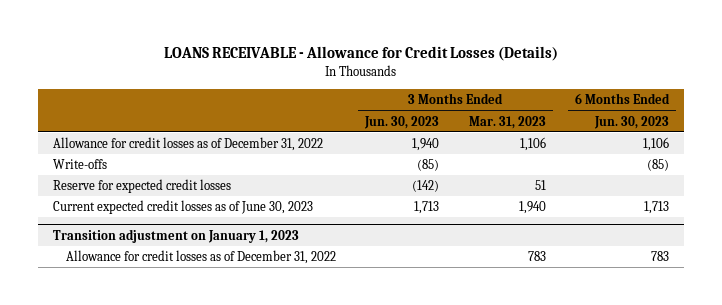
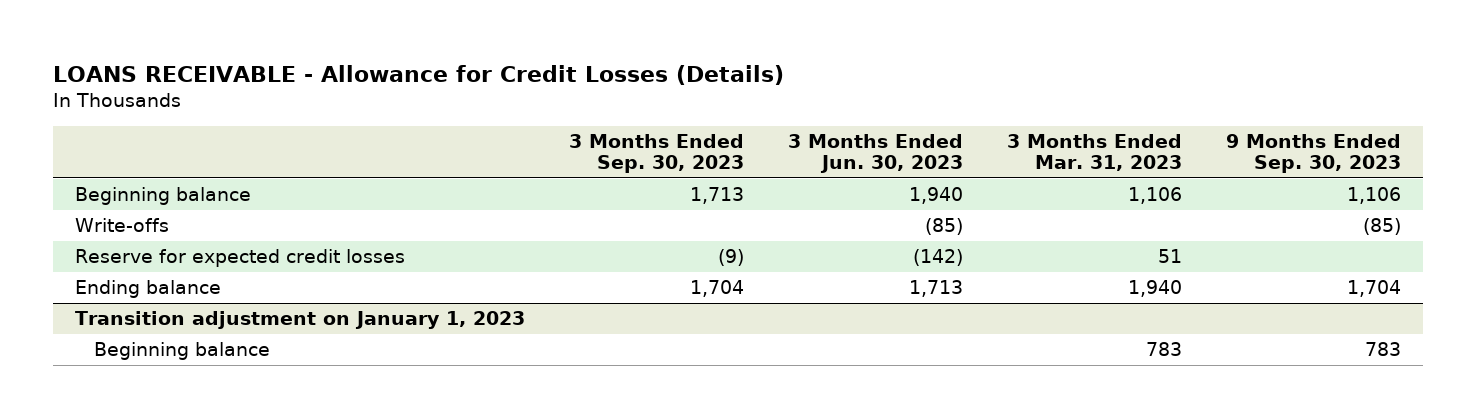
- | 3 Months Ended Jun. 30, 2023 | 3 Months Ended Mar. 31, 2023 | 6 Months Ended Jun. 30, 2023
+ | 3 Months Ended Sep. 30, 2023 | 3 Months Ended Jun. 30, 2023 | 3 Months Ended Mar. 31, 2023 | 9 Months Ended Sep. 30, 2023
- Allowance for credit losses as of December 31, 2022 | 1,940 | 1,106 | 1,106
+ Beginning balance | 1,713 | 1,940 | 1,106 | 1,106
- Current expected credit losses as of June 30, 2023 | 1,713 | 1,940 | 1,713
+ Ending balance | 1,704 | 1,713 | 1,940 | 1,704
@ Transition adjustment on January 1, 2023
- Allowance for credit losses as of December 31, 2022 | | 783 | 783
+ Beginning balance | | | 783 | 783

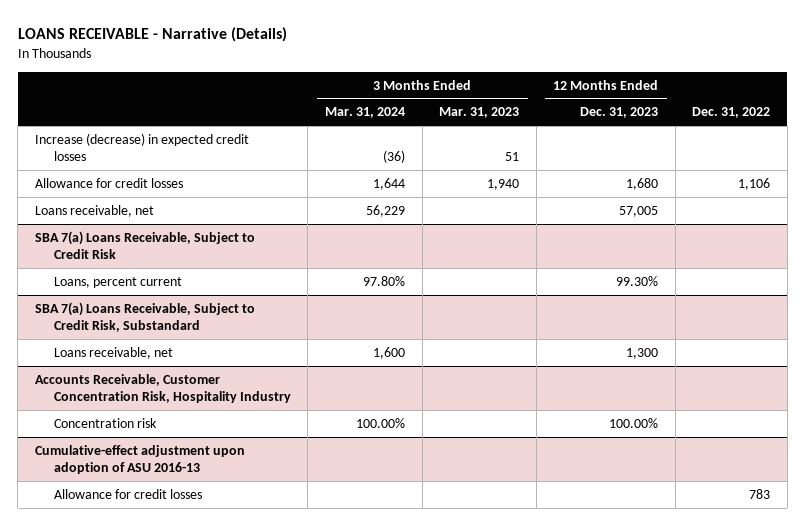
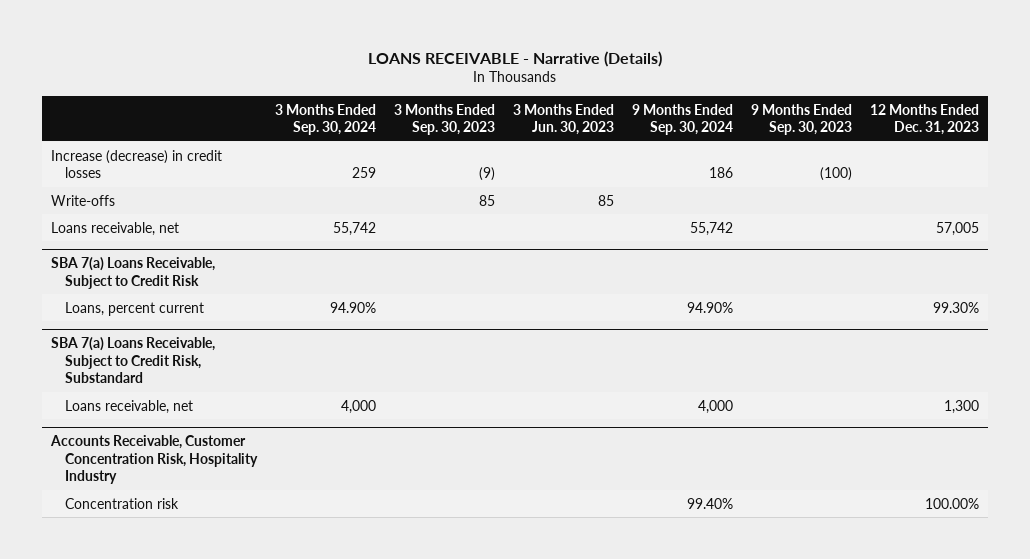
- | 3 Months Ended Mar. 31, 2024 | 3 Months Ended Mar. 31, 2023 | 12 Months Ended Dec. 31, 2023 | Dec. 31, 2022
+ | 3 Months Ended Sep. 30, 2024 | 3 Months Ended Sep. 30, 2023 | 3 Months Ended Jun. 30, 2023 | 9 Months Ended Sep. 30, 2024 | 9 Months Ended Sep. 30, 2023 | 12 Months Ended Dec. 31, 2023
- Increase (decrease) in expected credit losses | (36) | 51 | |
- Allowance for credit losses | 1,644 | 1,940 | 1,680 | 1,106
+ Increase (decrease) in credit losses | 259 | (9) | | 186 | (100) |
+ Write-offs | | 85 | 85 | | |
- Cumulative-effect adjustment upon adoption of ASU 2016-13
- Allowance for credit losses | | | | 783

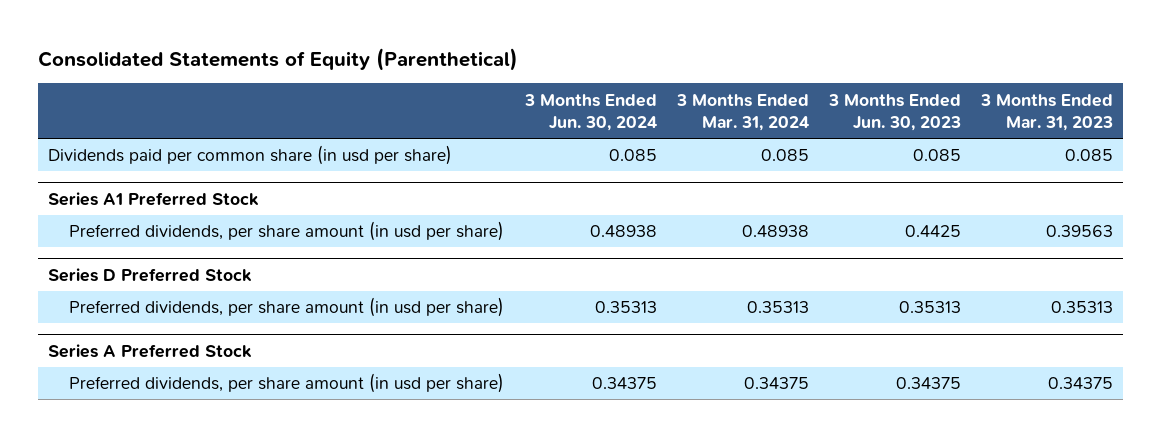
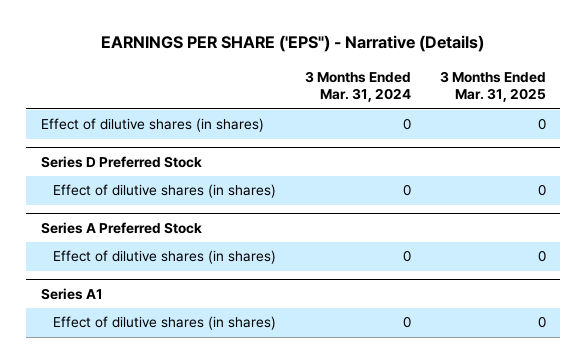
- Consolidated Statements of Equity (Parenthetical)
+ EARNINGS PER SHARE ('EPS") - Narrative (Details)
- | 3 Months Ended Jun. 30, 2024 | 3 Months Ended Mar. 31, 2024 | 3 Months Ended Jun. 30, 2023 | 3 Months Ended Mar. 31, 2023
+ | 3 Months Ended Mar. 31, 2024 | 3 Months Ended Mar. 31, 2025
- Dividends paid per common share (in usd per share) | 0.085 | 0.085 | 0.085 | 0.085
- Series A1 Preferred Stock
- Preferred dividends, per share amount (in usd per share) | 0.48938 | 0.48938 | 0.4425 | 0.39563
+ Effect of dilutive shares (in shares) | 0 | 0
@ Series D Preferred Stock
- Preferred dividends, per share amount (in usd per share) | 0.35313 | 0.35313 | 0.35313 | 0.35313
+ Effect of dilutive shares (in shares) | 0 | 0
@ Series A Preferred Stock
- Preferred dividends, per share amount (in usd per share) | 0.34375 | 0.34375 | 0.34375 | 0.34375
+ Effect of dilutive shares (in shares) | 0 | 0
+ Series A1
+ Effect of dilutive shares (in shares) | 0 | 0

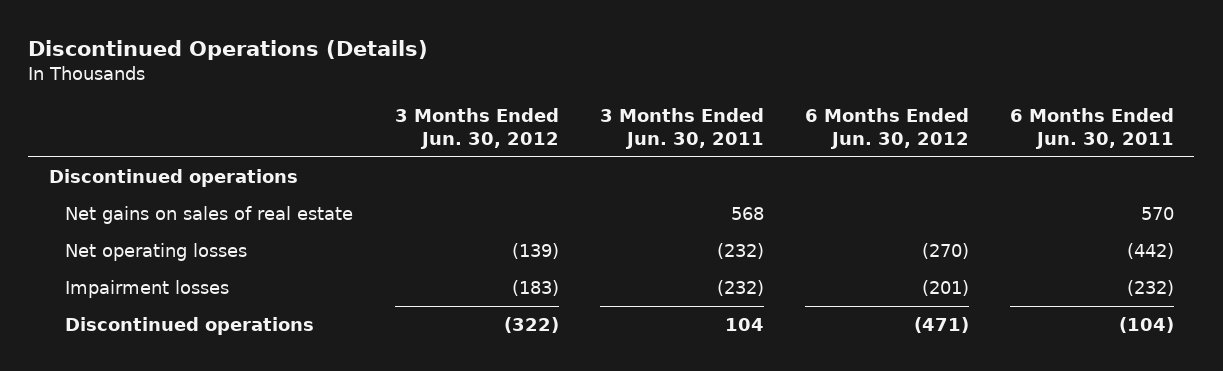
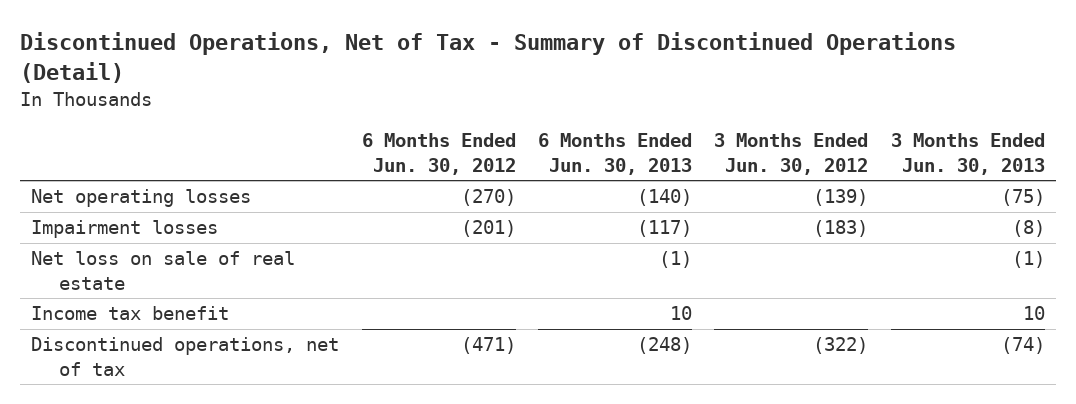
- Discontinued Operations (Details)
+ Discontinued Operations, Net of Tax - Summary of Discontinued Operations (Detail)
- | 3 Months Ended Jun. 30, 2012 | 3 Months Ended Jun. 30, 2011 | 6 Months Ended Jun. 30, 2012 | 6 Months Ended Jun. 30, 2011
+ | 6 Months Ended Jun. 30, 2012 | 6 Months Ended Jun. 30, 2013 | 3 Months Ended Jun. 30, 2012 | 3 Months Ended Jun. 30, 2013
- Discontinued operations
- Net gains on sales of real estate | | 568 | | 570
- Discontinued operations | (322) | 104 | (471) | (104)
+ Net loss on sale of real estate | | (1) | | (1)
+ Income tax benefit | | 10 | | 10
+ Discontinued operations, net of tax | (471) | (248) | (322) | (74)

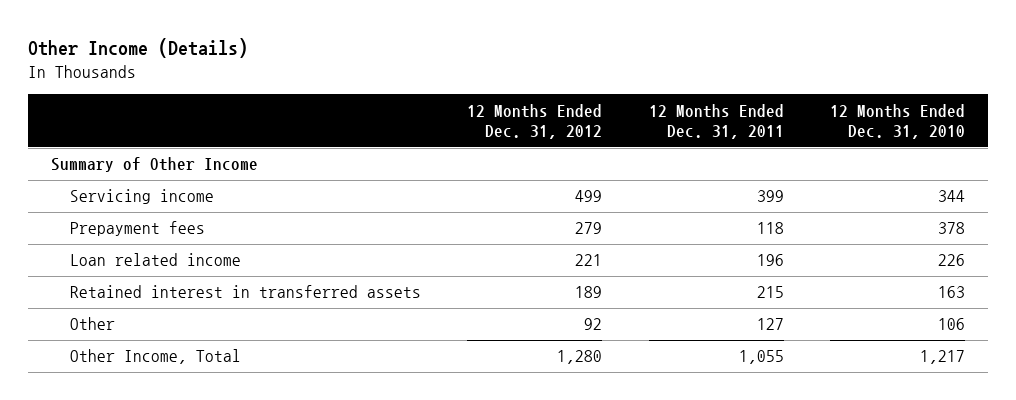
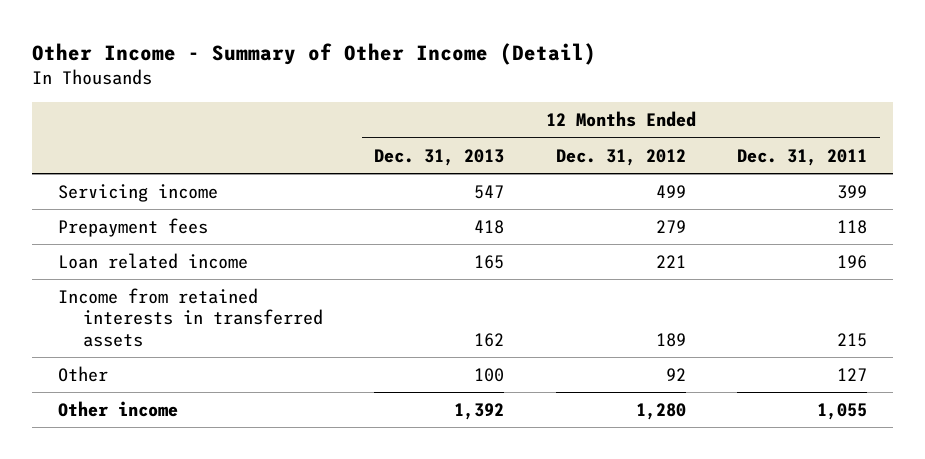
- Other Income (Details)
+ Other Income - Summary of Other Income (Detail)
- | 12 Months Ended Dec. 31, 2012 | 12 Months Ended Dec. 31, 2011 | 12 Months Ended Dec. 31, 2010
+ | 12 Months Ended Dec. 31, 2013 | 12 Months Ended Dec. 31, 2012 | 12 Months Ended Dec. 31, 2011
- Summary of Other Income
- Retained interest in transferred assets | 189 | 215 | 163
+ Income from retained interests in transferred assets | 162 | 189 | 215
- Other Income, Total | 1,280 | 1,055 | 1,217
+ Other income | 1,392 | 1,280 | 1,055

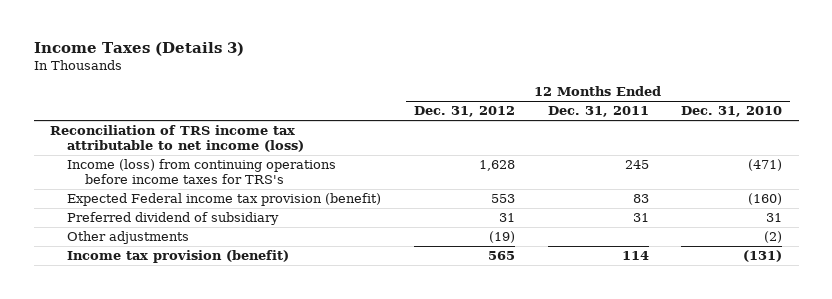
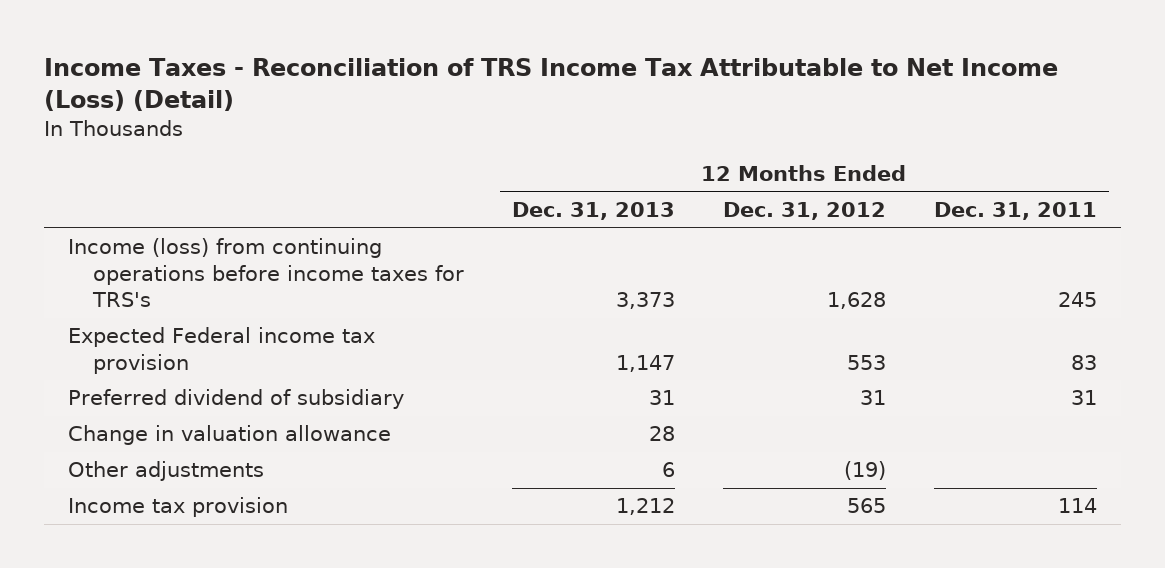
- Income Taxes (Details 3)
+ Income Taxes - Reconciliation of TRS Income Tax Attributable to Net Income (Loss) (Detail)
- | 12 Months Ended Dec. 31, 2012 | 12 Months Ended Dec. 31, 2011 | 12 Months Ended Dec. 31, 2010
+ | 12 Months Ended Dec. 31, 2013 | 12 Months Ended Dec. 31, 2012 | 12 Months Ended Dec. 31, 2011
- Reconciliation of TRS income tax attributable to net income (loss)
- Expected Federal income tax provision (benefit) | 553 | 83 | (160)
+ Expected Federal income tax provision | 1,147 | 553 | 83
+ Change in valuation allowance | 28 | |
- Income tax provision (benefit) | 565 | 114 | (131)
+ Income tax provision | 1,212 | 565 | 114

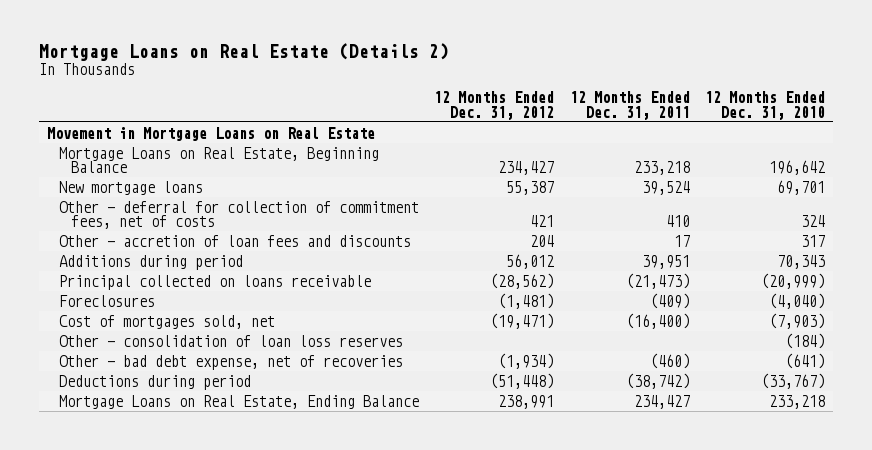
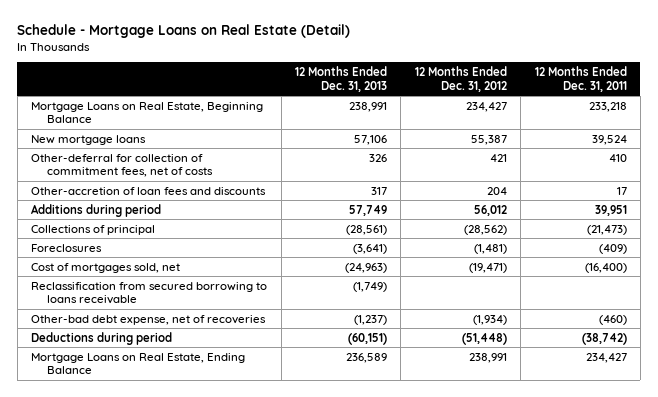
- Mortgage Loans on Real Estate (Details 2)
+ Schedule - Mortgage Loans on Real Estate (Detail)
- | 12 Months Ended Dec. 31, 2012 | 12 Months Ended Dec. 31, 2011 | 12 Months Ended Dec. 31, 2010
+ | 12 Months Ended Dec. 31, 2013 | 12 Months Ended Dec. 31, 2012 | 12 Months Ended Dec. 31, 2011
- Movement in Mortgage Loans on Real Estate
- Other - deferral for collection of commitment fees, net of costs | 421 | 410 | 324
- Other - accretion of loan fees and discounts | 204 | 17 | 317
+ Other-deferral for collection of commitment fees, net of costs | 326 | 421 | 410
+ Other-accretion of loan fees and discounts | 317 | 204 | 17
- Principal collected on loans receivable | (28,562) | (21,473) | (20,999)
+ Collections of principal | (28,561) | (28,562) | (21,473)
- Other - consolidation of loan loss reserves | | | (184)
- Other - bad debt expense, net of recoveries | (1,934) | (460) | (641)
+ Reclassification from secured borrowing to loans receivable | (1,749) | |
+ Other-bad debt expense, net of recoveries | (1,237) | (1,934) | (460)

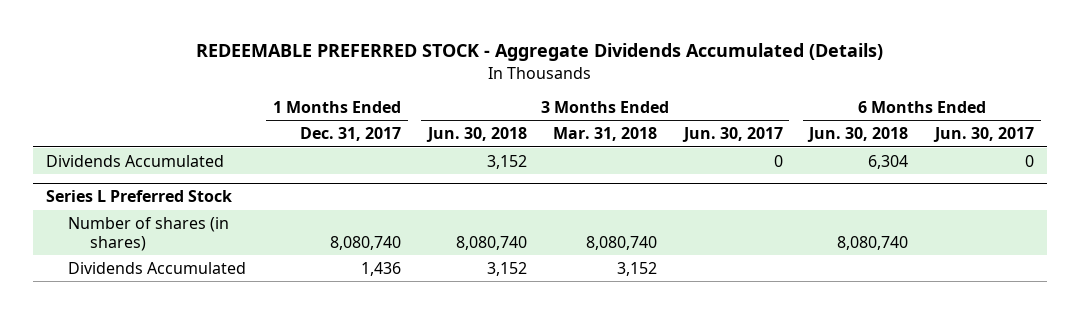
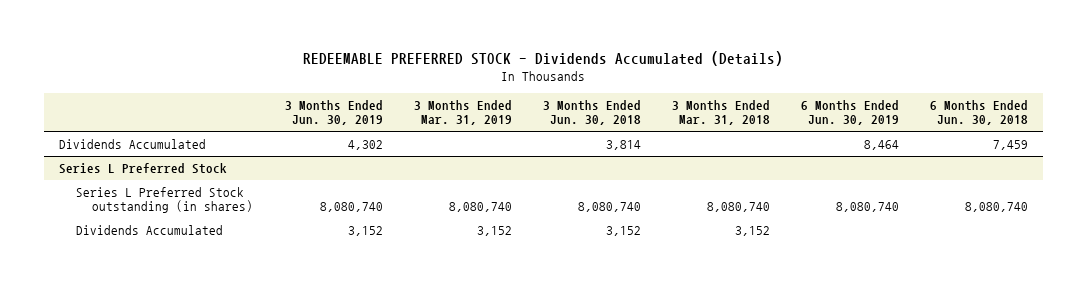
- REDEEMABLE PREFERRED STOCK - Aggregate Dividends Accumulated (Details)
+ REDEEMABLE PREFERRED STOCK - Dividends Accumulated (Details)
- | 1 Months Ended Dec. 31, 2017 | 3 Months Ended Jun. 30, 2018 | 3 Months Ended Mar. 31, 2018 | 3 Months Ended Jun. 30, 2017 | 6 Months Ended Jun. 30, 2018 | 6 Months Ended Jun. 30, 2017
+ | 3 Months Ended Jun. 30, 2019 | 3 Months Ended Mar. 31, 2019 | 3 Months Ended Jun. 30, 2018 | 3 Months Ended Mar. 31, 2018 | 6 Months Ended Jun. 30, 2019 | 6 Months Ended Jun. 30, 2018
- Dividends Accumulated | | 3,152 | | 0 | 6,304 | 0
+ Dividends Accumulated | 4,302 | | 3,814 | | 8,464 | 7,459
@ Series L Preferred Stock
- Number of shares (in shares) | 8,080,740 | 8,080,740 | 8,080,740 | | 8,080,740 |
+ Series L Preferred Stock outstanding (in shares) | 8,080,740 | 8,080,740 | 8,080,740 | 8,080,740 | 8,080,740 | 8,080,740

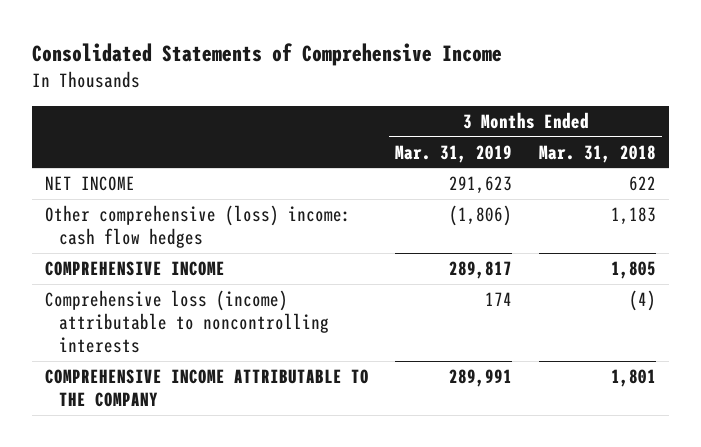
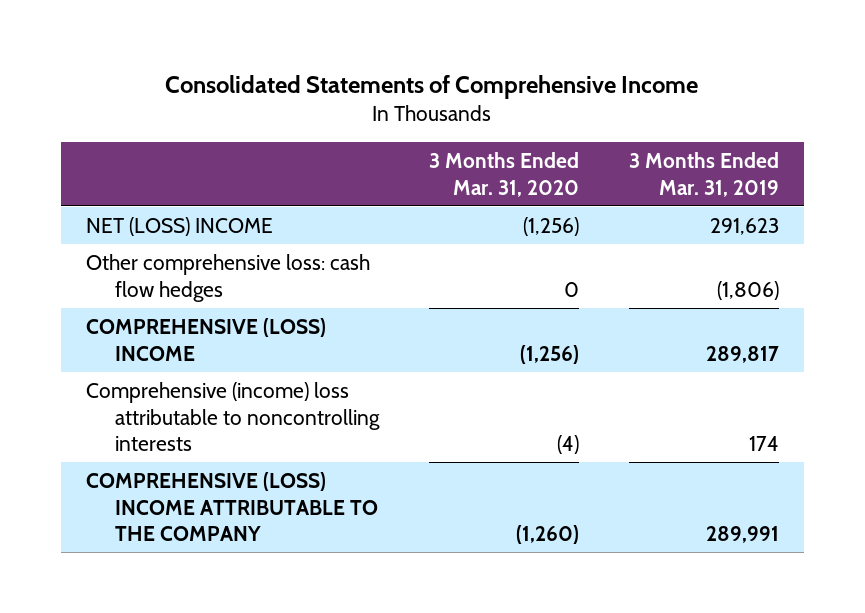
- | 3 Months Ended Mar. 31, 2019 | 3 Months Ended Mar. 31, 2018
+ | 3 Months Ended Mar. 31, 2020 | 3 Months Ended Mar. 31, 2019
- NET INCOME | 291,623 | 622
- Other comprehensive (loss) income: cash flow hedges | (1,806) | 1,183
- COMPREHENSIVE INCOME | 289,817 | 1,805
- Comprehensive loss (income) attributable to noncontrolling interests | 174 | (4)
- COMPREHENSIVE INCOME ATTRIBUTABLE TO THE COMPANY | 289,991 | 1,801
+ NET (LOSS) INCOME | (1,256) | 291,623
+ Other comprehensive loss: cash flow hedges | 0 | (1,806)
+ COMPREHENSIVE (LOSS) INCOME | (1,256) | 289,817
+ Comprehensive (income) loss attributable to noncontrolling interests | (4) | 174
+ COMPREHENSIVE (LOSS) INCOME ATTRIBUTABLE TO THE COMPANY | (1,260) | 289,991

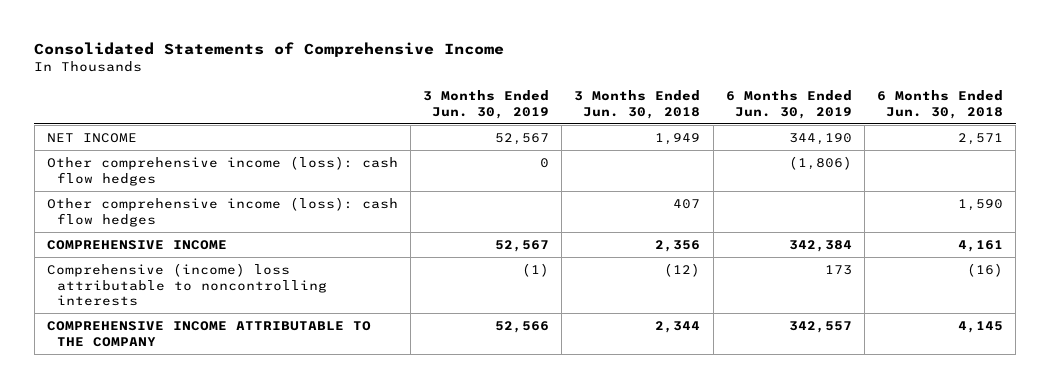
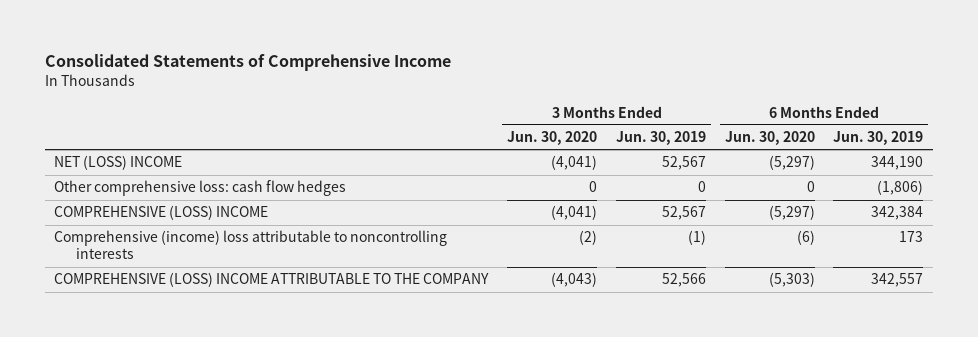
- | 3 Months Ended Jun. 30, 2019 | 3 Months Ended Jun. 30, 2018 | 6 Months Ended Jun. 30, 2019 | 6 Months Ended Jun. 30, 2018
+ | 3 Months Ended Jun. 30, 2020 | 3 Months Ended Jun. 30, 2019 | 6 Months Ended Jun. 30, 2020 | 6 Months Ended Jun. 30, 2019
- NET INCOME | 52,567 | 1,949 | 344,190 | 2,571
- Other comprehensive income (loss): cash flow hedges | 0 | | (1,806) |
- Other comprehensive income (loss): cash flow hedges | | 407 | | 1,590
- COMPREHENSIVE INCOME | 52,567 | 2,356 | 342,384 | 4,161
+ NET (LOSS) INCOME | (4,041) | 52,567 | (5,297) | 344,190
+ Other comprehensive loss: cash flow hedges | 0 | 0 | 0 | (1,806)
+ COMPREHENSIVE (LOSS) INCOME | (4,041) | 52,567 | (5,297) | 342,384
- COMPREHENSIVE INCOME ATTRIBUTABLE TO THE COMPANY | 52,566 | 2,344 | 342,557 | 4,145
+ COMPREHENSIVE (LOSS) INCOME ATTRIBUTABLE TO THE COMPANY | (4,043) | 52,566 | (5,303) | 342,557

